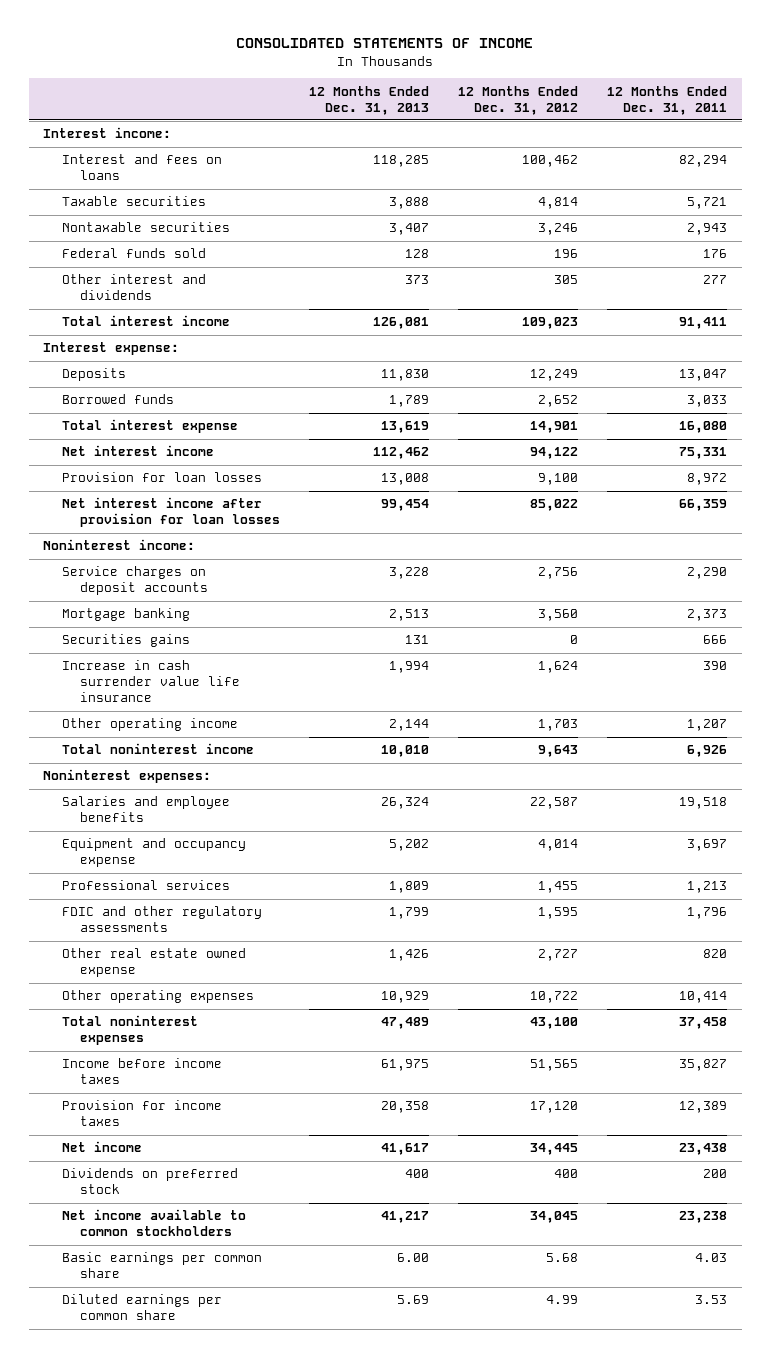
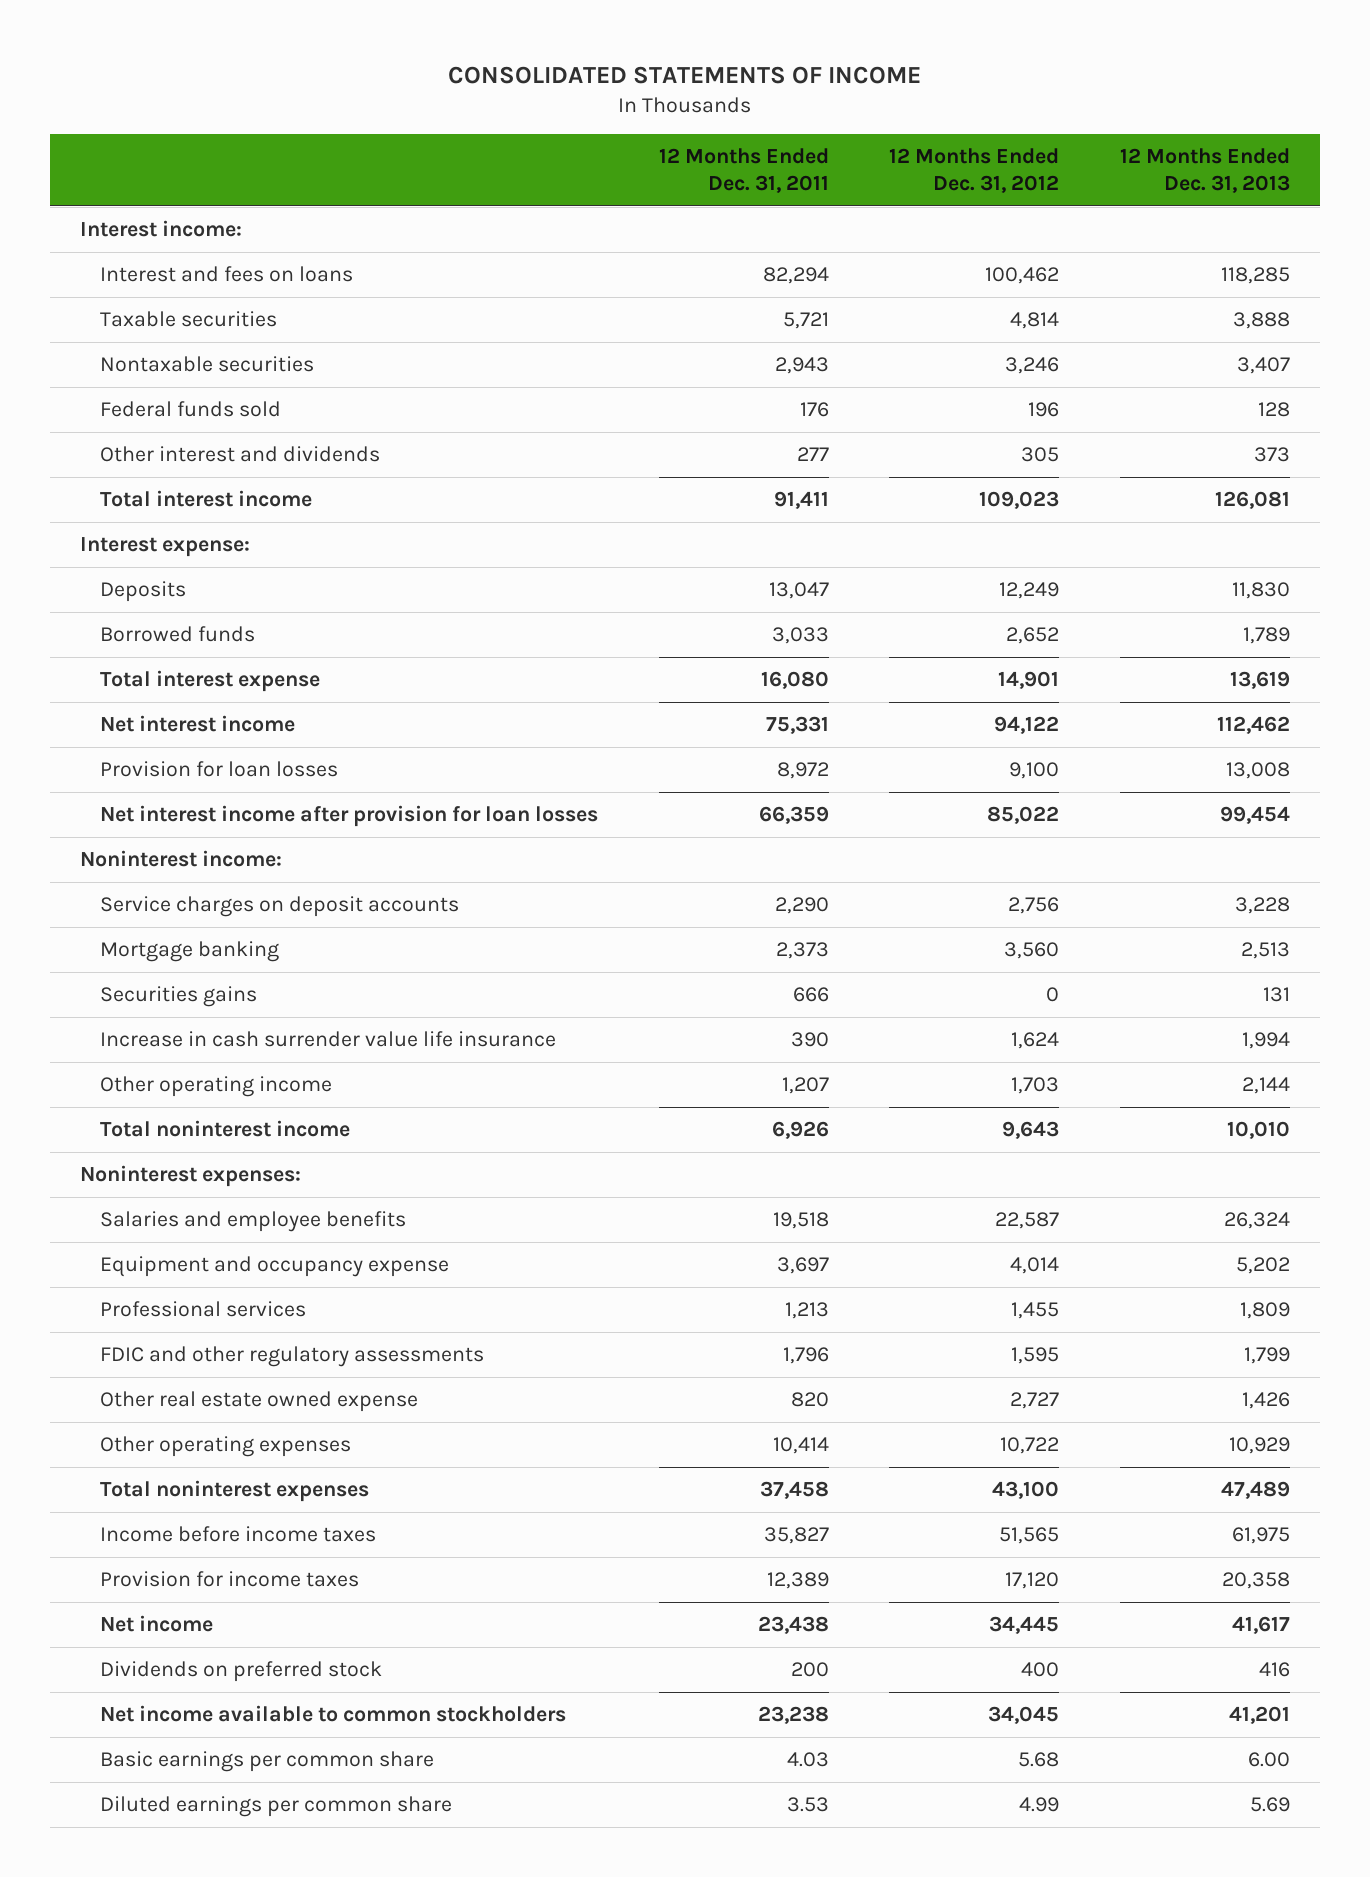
- | 12 Months Ended Dec. 31, 2013 | 12 Months Ended Dec. 31, 2012 | 12 Months Ended Dec. 31, 2011
+ | 12 Months Ended Dec. 31, 2011 | 12 Months Ended Dec. 31, 2012 | 12 Months Ended Dec. 31, 2013
- Dividends on preferred stock | 400 | 400 | 200
- Net income available to common stockholders | 41,217 | 34,045 | 23,238
+ Dividends on preferred stock | 200 | 400 | 416
+ Net income available to common stockholders | 23,238 | 34,045 | 41,201

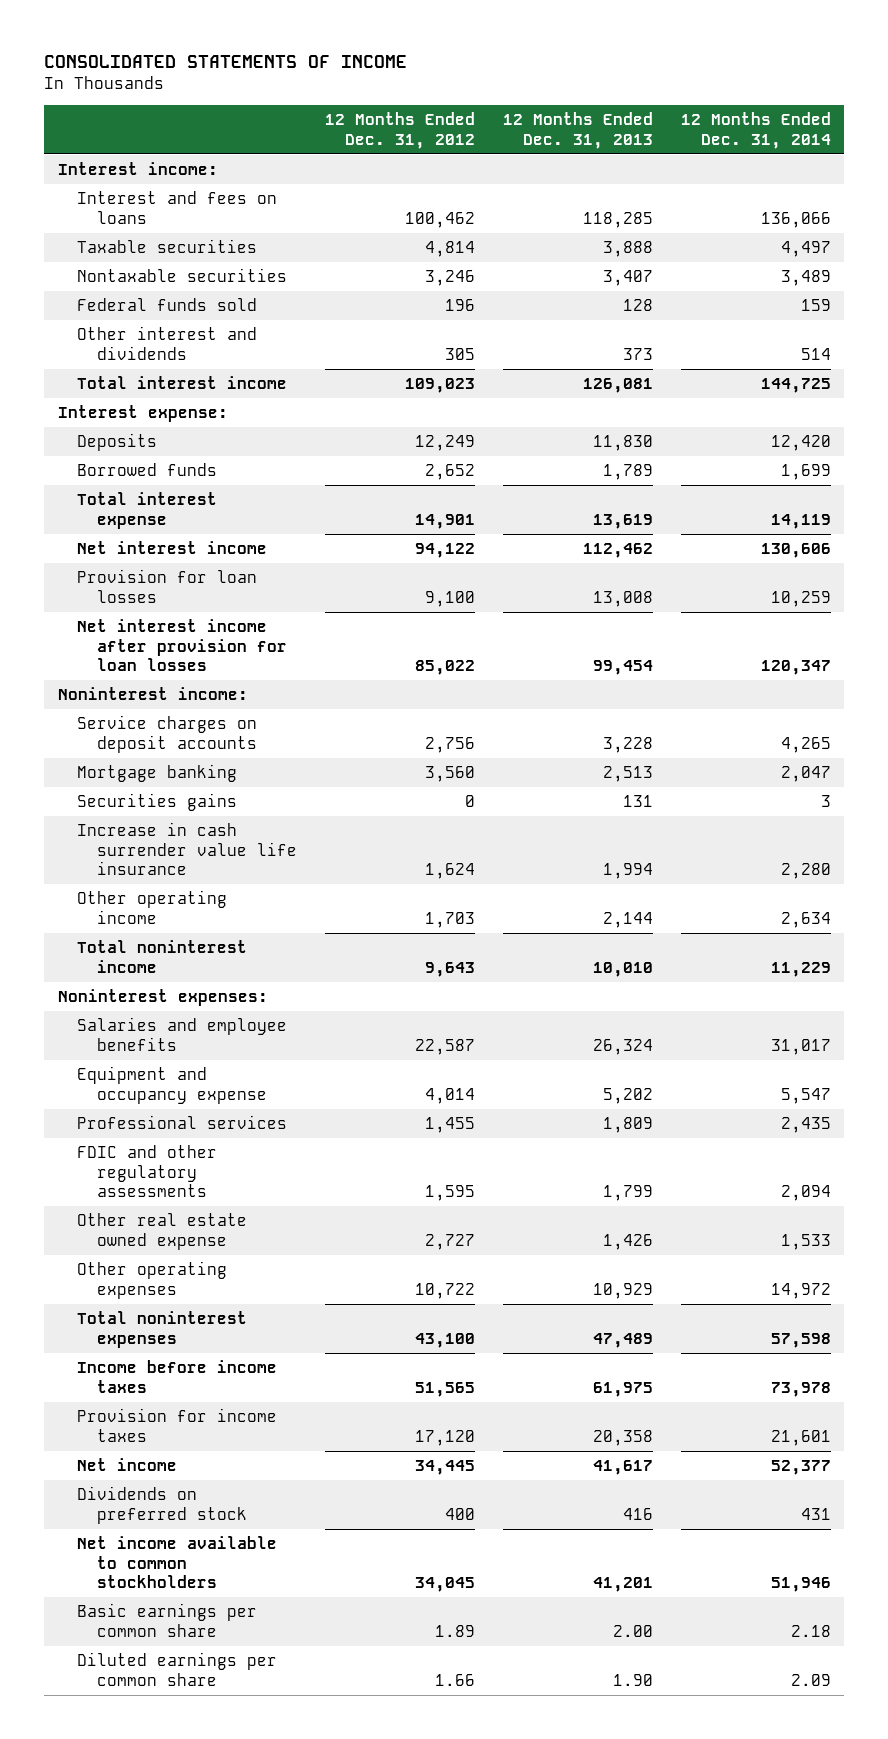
- | 12 Months Ended Dec. 31, 2011 | 12 Months Ended Dec. 31, 2012 | 12 Months Ended Dec. 31, 2013
+ | 12 Months Ended Dec. 31, 2012 | 12 Months Ended Dec. 31, 2013 | 12 Months Ended Dec. 31, 2014
- Basic earnings per common share | 4.03 | 5.68 | 6.00
- Diluted earnings per common share | 3.53 | 4.99 | 5.69
+ Basic earnings per common share | 1.89 | 2.00 | 2.18
+ Diluted earnings per common share | 1.66 | 1.90 | 2.09

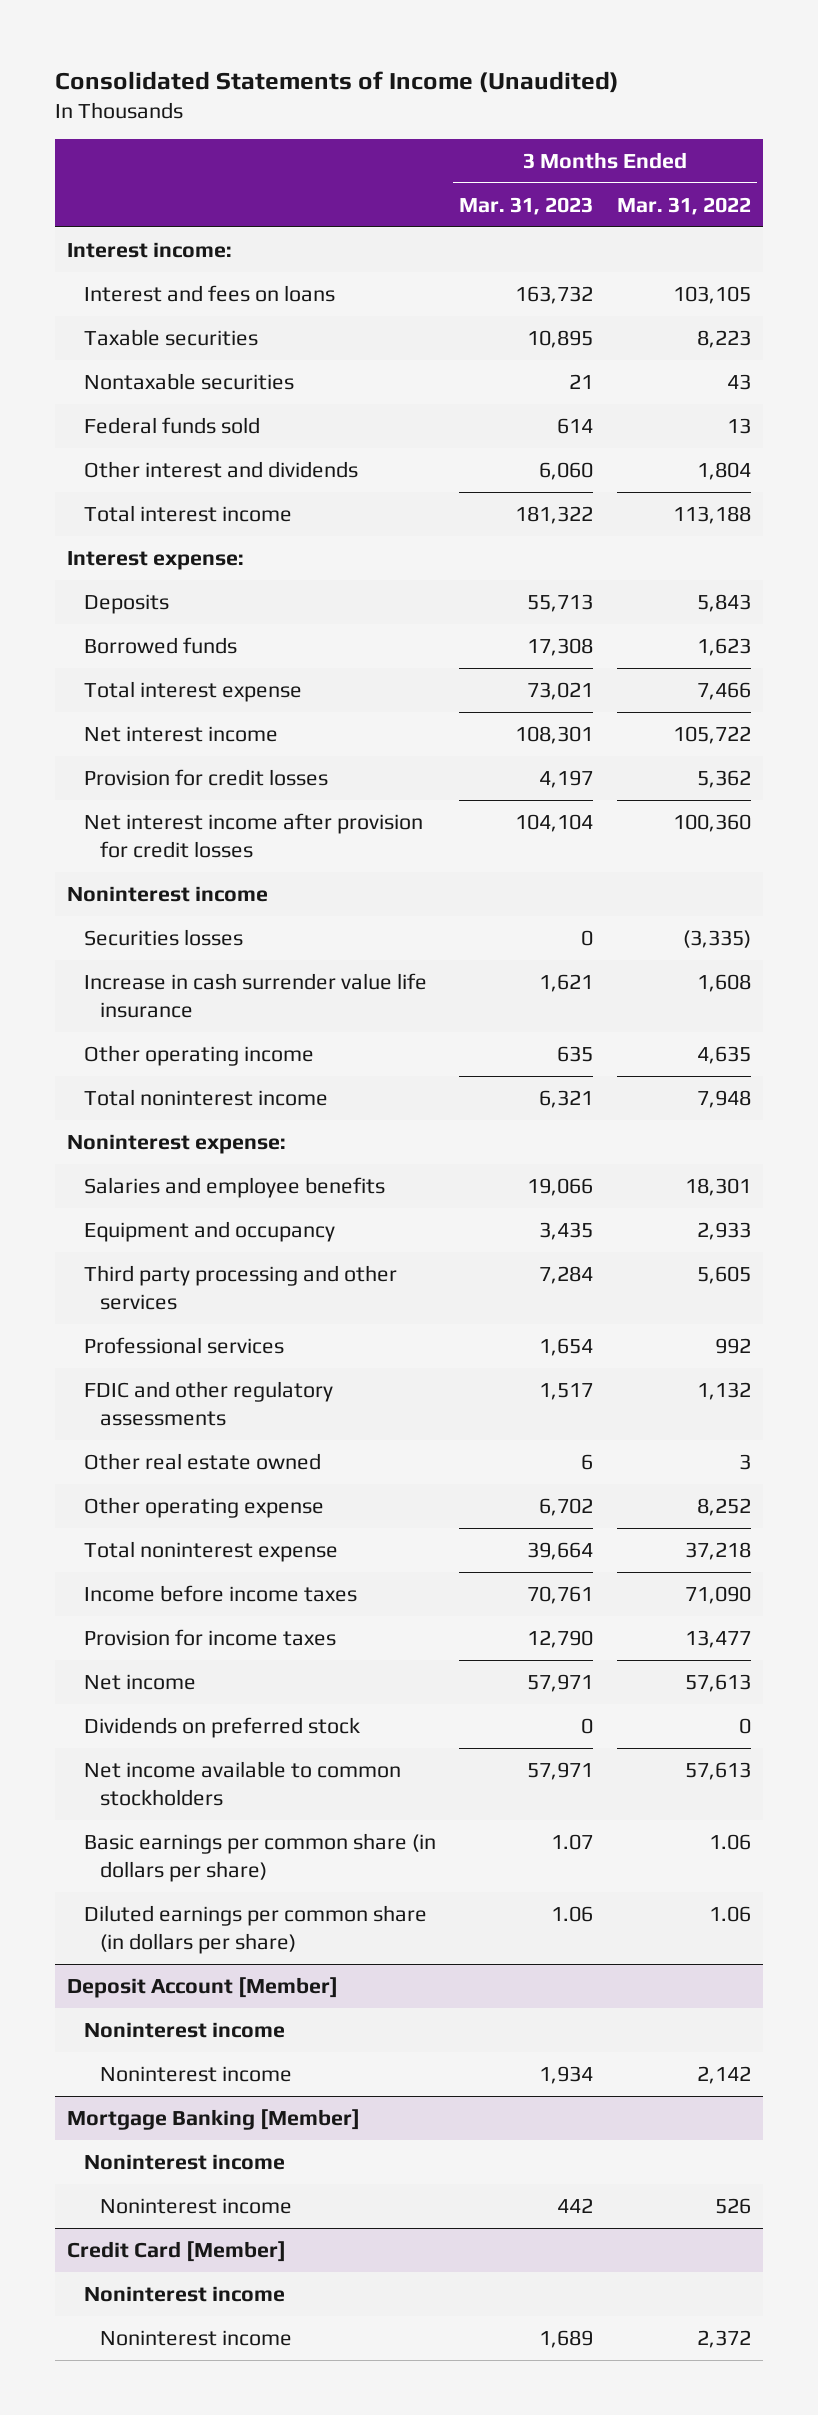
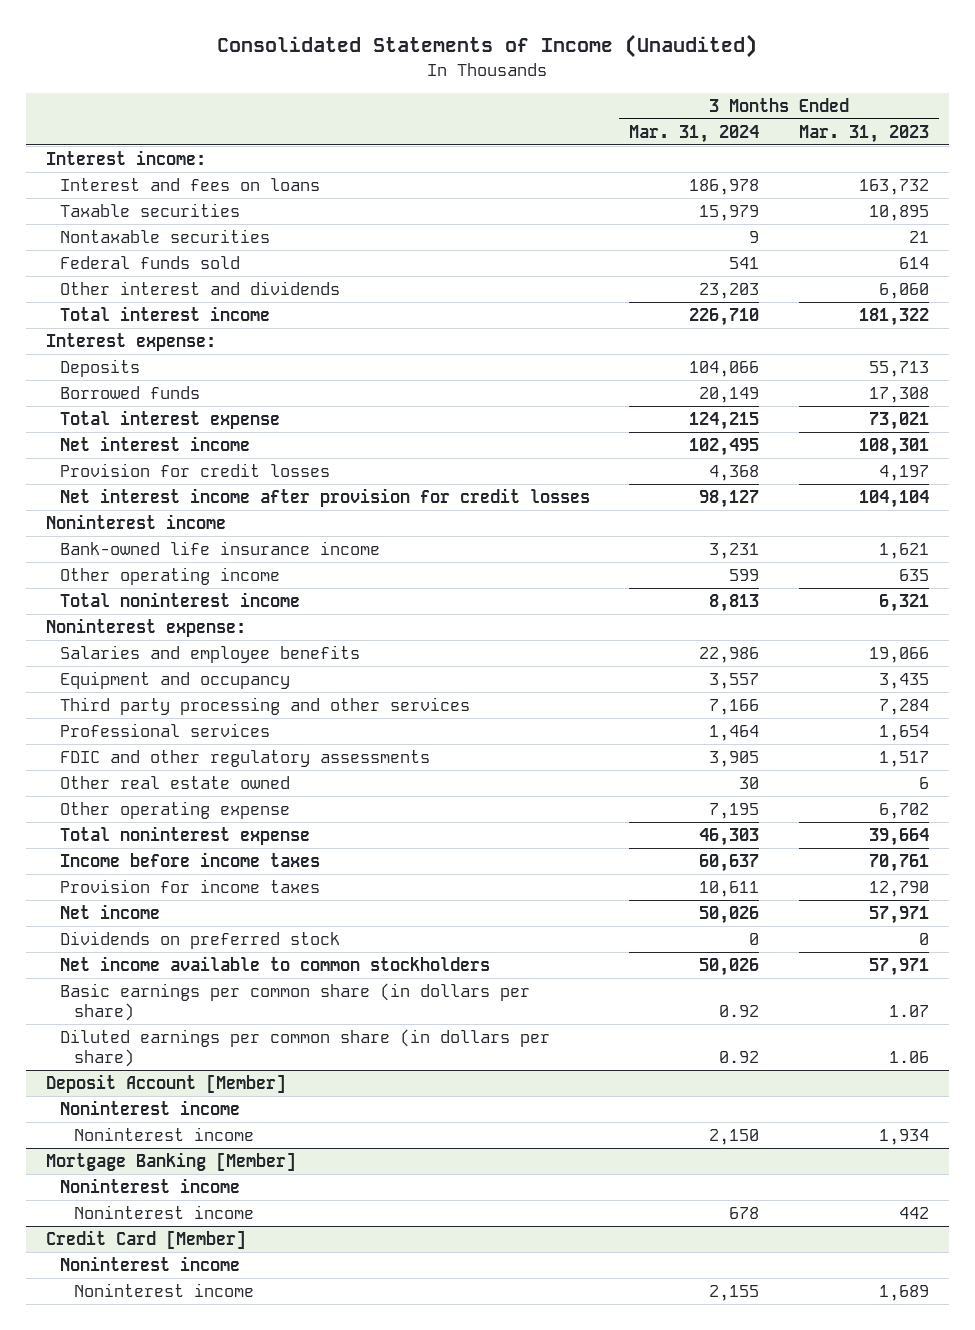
- | 3 Months Ended Mar. 31, 2023 | 3 Months Ended Mar. 31, 2022
+ | 3 Months Ended Mar. 31, 2024 | 3 Months Ended Mar. 31, 2023
- Securities losses | 0 | (3,335)
- Increase in cash surrender value life insurance | 1,621 | 1,608
+ Bank-owned life insurance income | 3,231 | 1,621

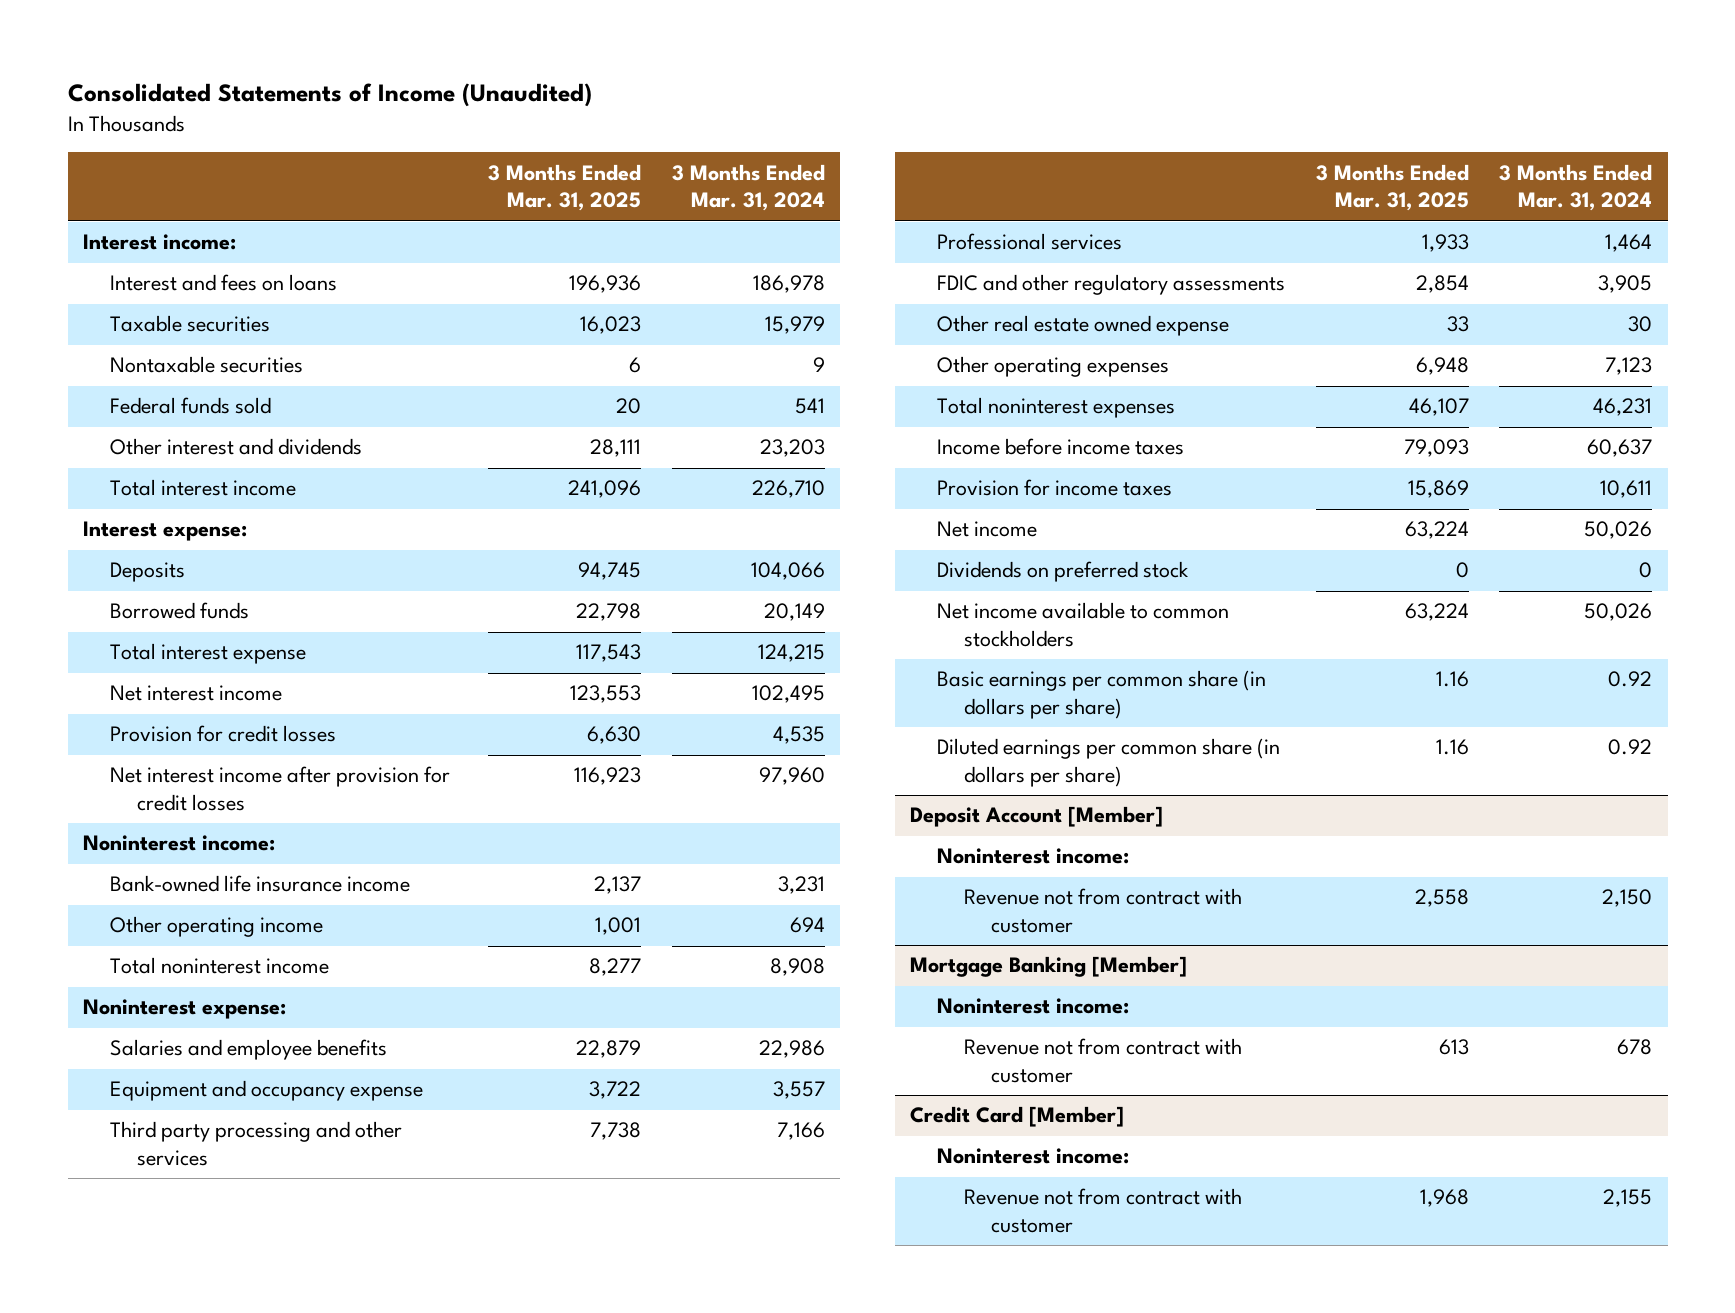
- | 3 Months Ended Mar. 31, 2024 | 3 Months Ended Mar. 31, 2023
+ | 3 Months Ended Mar. 31, 2025 | 3 Months Ended Mar. 31, 2024
- Provision for credit losses | 4,368 | 4,197
- Net interest income after provision for credit losses | 98,127 | 104,104
- Noninterest income
+ Provision for credit losses | 6,630 | 4,535
+ Net interest income after provision for credit losses | 116,923 | 97,960
+ Noninterest income:
- Other operating income | 599 | 635
- Total noninterest income | 8,813 | 6,321
+ Other operating income | 1,001 | 694
+ Total noninterest income | 8,277 | 8,908
- Equipment and occupancy | 3,557 | 3,435
+ Equipment and occupancy expense | 3,722 | 3,557
- Other real estate owned | 30 | 6
- Other operating expense | 7,195 | 6,702
- Total noninterest expense | 46,303 | 39,664
+ Other real estate owned expense | 33 | 30
+ Other operating expenses | 6,948 | 7,123
+ Total noninterest expenses | 46,107 | 46,231
@ Deposit Account [Member]
- Noninterest income
- Noninterest income | 2,150 | 1,934
+ Noninterest income:
+ Revenue not from contract with customer | 2,558 | 2,150
@ Mortgage Banking [Member]
- Noninterest income
- Noninterest income | 678 | 442
+ Noninterest income:
+ Revenue not from contract with customer | 613 | 678
@ Credit Card [Member]
- Noninterest income
- Noninterest income | 2,155 | 1,689
+ Noninterest income:
+ Revenue not from contract with customer | 1,968 | 2,155

